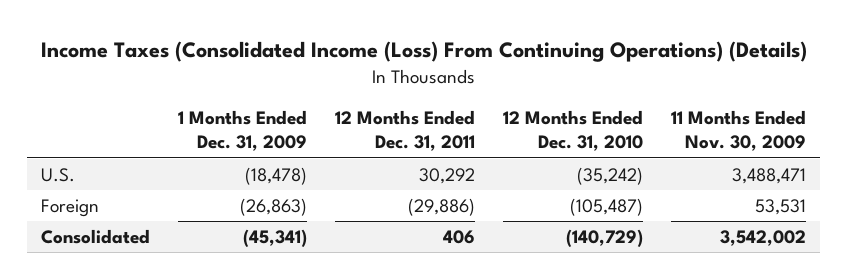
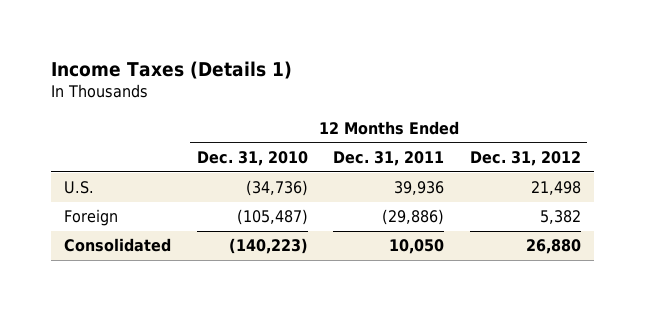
- Income Taxes (Consolidated Income (Loss) From Continuing Operations) (Details)
+ Income Taxes (Details 1)
- | 1 Months Ended Dec. 31, 2009 | 12 Months Ended Dec. 31, 2011 | 12 Months Ended Dec. 31, 2010 | 11 Months Ended Nov. 30, 2009
+ | 12 Months Ended Dec. 31, 2010 | 12 Months Ended Dec. 31, 2011 | 12 Months Ended Dec. 31, 2012
- U.S. | (18,478) | 30,292 | (35,242) | 3,488,471
+ U.S. | (34,736) | 39,936 | 21,498
- Consolidated | (45,341) | 406 | (140,729) | 3,542,002
+ Consolidated | (140,223) | 10,050 | 26,880

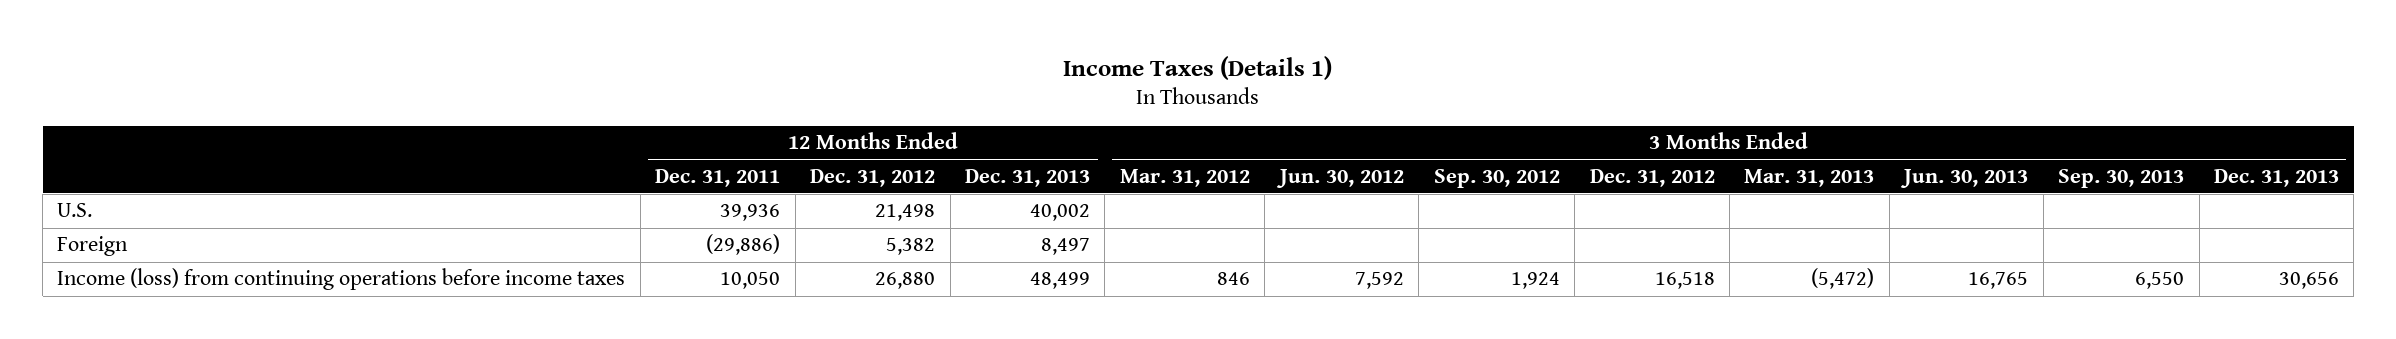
- | 12 Months Ended Dec. 31, 2010 | 12 Months Ended Dec. 31, 2011 | 12 Months Ended Dec. 31, 2012
+ | 12 Months Ended Dec. 31, 2011 | 12 Months Ended Dec. 31, 2012 | 12 Months Ended Dec. 31, 2013 | 3 Months Ended Mar. 31, 2012 | 3 Months Ended Jun. 30, 2012 | 3 Months Ended Sep. 30, 2012 | 3 Months Ended Dec. 31, 2012 | 3 Months Ended Mar. 31, 2013 | 3 Months Ended Jun. 30, 2013 | 3 Months Ended Sep. 30, 2013 | 3 Months Ended Dec. 31, 2013
- Consolidated | (140,223) | 10,050 | 26,880
+ Income (loss) from continuing operations before income taxes | 10,050 | 26,880 | 48,499 | 846 | 7,592 | 1,924 | 16,518 | (5,472) | 16,765 | 6,550 | 30,656

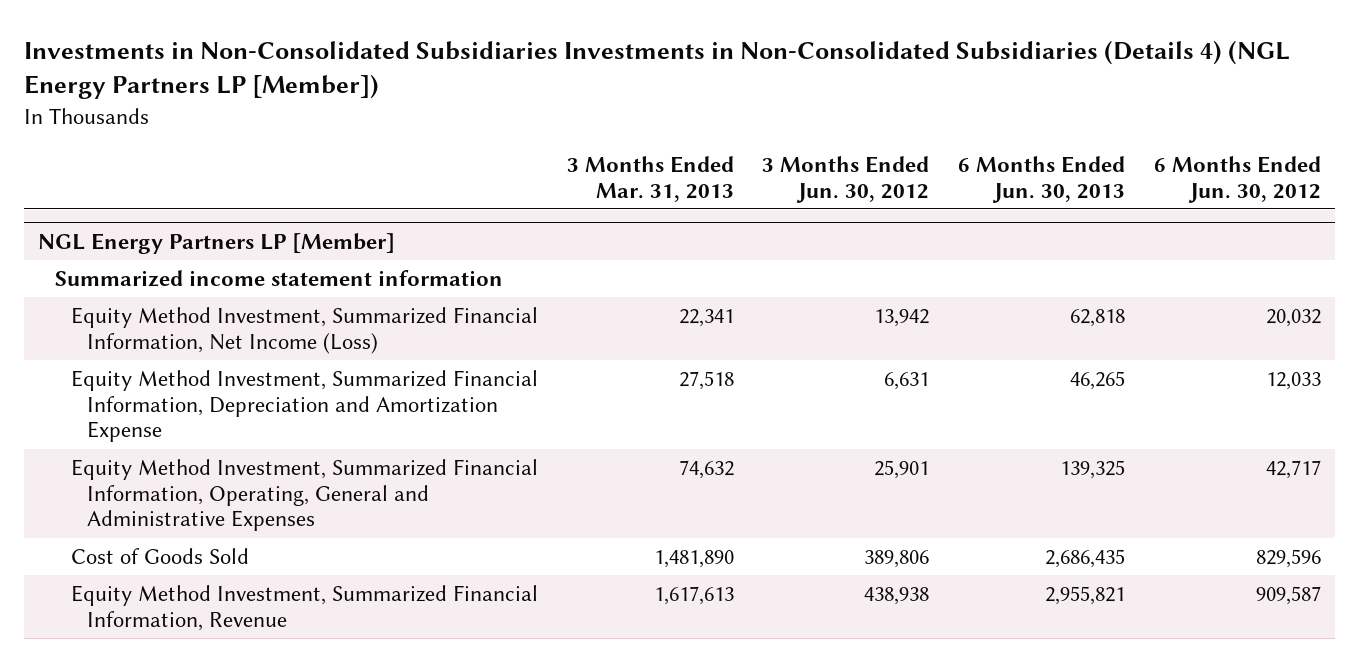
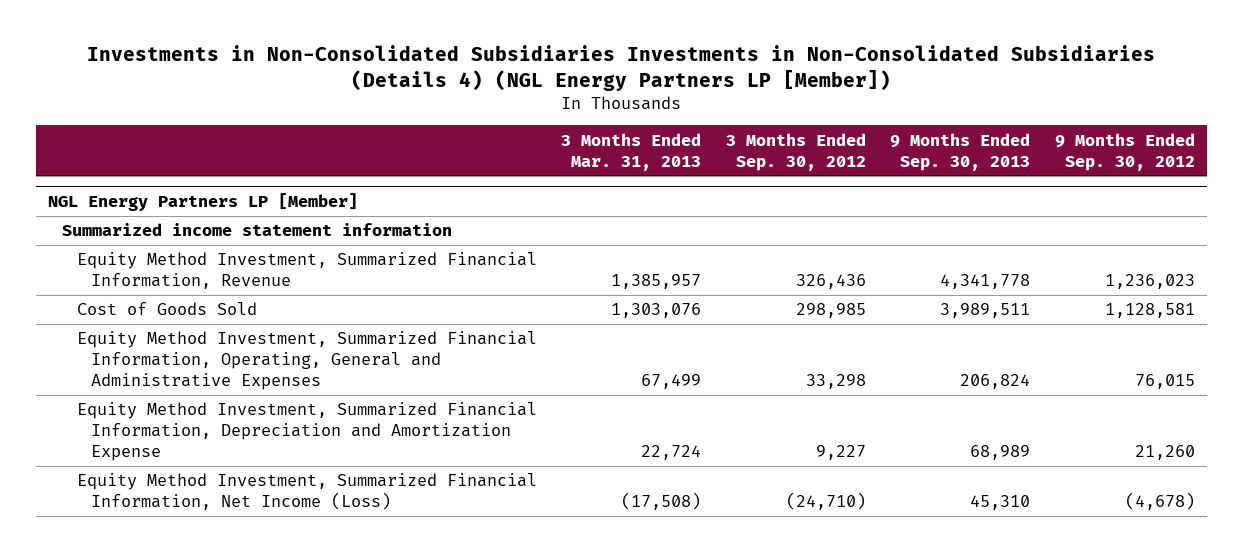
- | 3 Months Ended Mar. 31, 2013 | 3 Months Ended Jun. 30, 2012 | 6 Months Ended Jun. 30, 2013 | 6 Months Ended Jun. 30, 2012
+ | 3 Months Ended Mar. 31, 2013 | 3 Months Ended Sep. 30, 2012 | 9 Months Ended Sep. 30, 2013 | 9 Months Ended Sep. 30, 2012
@ NGL Energy Partners LP [Member]
- Equity Method Investment, Summarized Financial Information, Net Income (Loss) | 22,341 | 13,942 | 62,818 | 20,032
- Equity Method Investment, Summarized Financial Information, Depreciation and Amortization Expense | 27,518 | 6,631 | 46,265 | 12,033
- Equity Method Investment, Summarized Financial Information, Operating, General and Administrative Expenses | 74,632 | 25,901 | 139,325 | 42,717
- Cost of Goods Sold | 1,481,890 | 389,806 | 2,686,435 | 829,596
- Equity Method Investment, Summarized Financial Information, Revenue | 1,617,613 | 438,938 | 2,955,821 | 909,587
+ Equity Method Investment, Summarized Financial Information, Revenue | 1,385,957 | 326,436 | 4,341,778 | 1,236,023
+ Cost of Goods Sold | 1,303,076 | 298,985 | 3,989,511 | 1,128,581
+ Equity Method Investment, Summarized Financial Information, Operating, General and Administrative Expenses | 67,499 | 33,298 | 206,824 | 76,015
+ Equity Method Investment, Summarized Financial Information, Depreciation and Amortization Expense | 22,724 | 9,227 | 68,989 | 21,260
+ Equity Method Investment, Summarized Financial Information, Net Income (Loss) | (17,508) | (24,710) | 45,310 | (4,678)

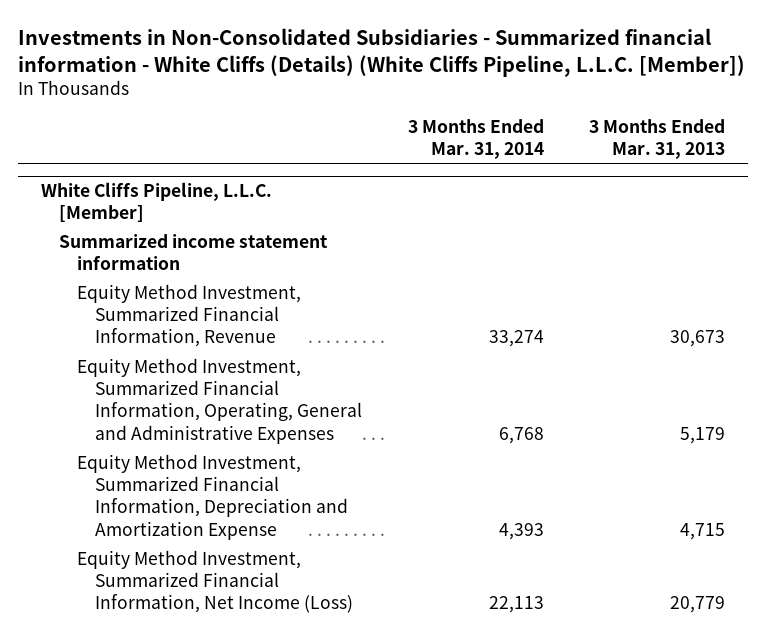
- Investments in Non-Consolidated Subsidiaries Investments in Non-Consolidated Subsidiaries (Details 4) (NGL Energy Partners LP [Member])
+ Investments in Non-Consolidated Subsidiaries - Summarized financial information - White Cliffs (Details) (White Cliffs Pipeline, L.L.C. [Member])
- | 3 Months Ended Mar. 31, 2013 | 3 Months Ended Sep. 30, 2012 | 9 Months Ended Sep. 30, 2013 | 9 Months Ended Sep. 30, 2012
+ | 3 Months Ended Mar. 31, 2014 | 3 Months Ended Mar. 31, 2013
- NGL Energy Partners LP [Member]
+ White Cliffs Pipeline, L.L.C. [Member]
- Equity Method Investment, Summarized Financial Information, Revenue | 1,385,957 | 326,436 | 4,341,778 | 1,236,023
- Cost of Goods Sold | 1,303,076 | 298,985 | 3,989,511 | 1,128,581
- Equity Method Investment, Summarized Financial Information, Operating, General and Administrative Expenses | 67,499 | 33,298 | 206,824 | 76,015
- Equity Method Investment, Summarized Financial Information, Depreciation and Amortization Expense | 22,724 | 9,227 | 68,989 | 21,260
- Equity Method Investment, Summarized Financial Information, Net Income (Loss) | (17,508) | (24,710) | 45,310 | (4,678)
+ Equity Method Investment, Summarized Financial Information, Revenue | 33,274 | 30,673
+ Equity Method Investment, Summarized Financial Information, Operating, General and Administrative Expenses | 6,768 | 5,179
+ Equity Method Investment, Summarized Financial Information, Depreciation and Amortization Expense | 4,393 | 4,715
+ Equity Method Investment, Summarized Financial Information, Net Income (Loss) | 22,113 | 20,779

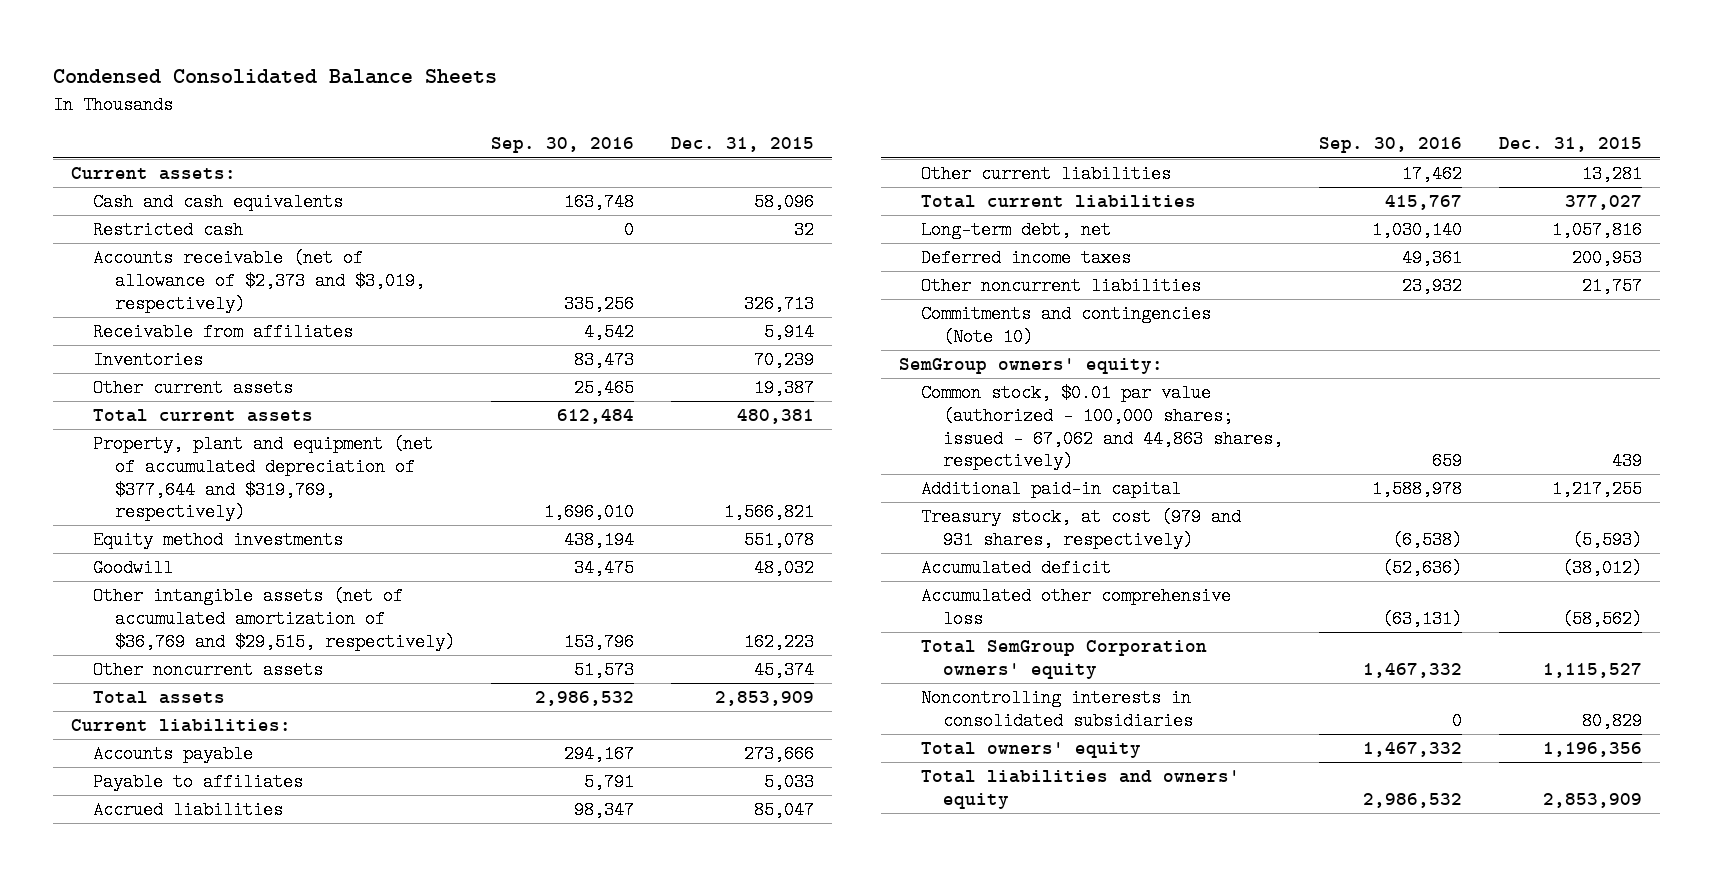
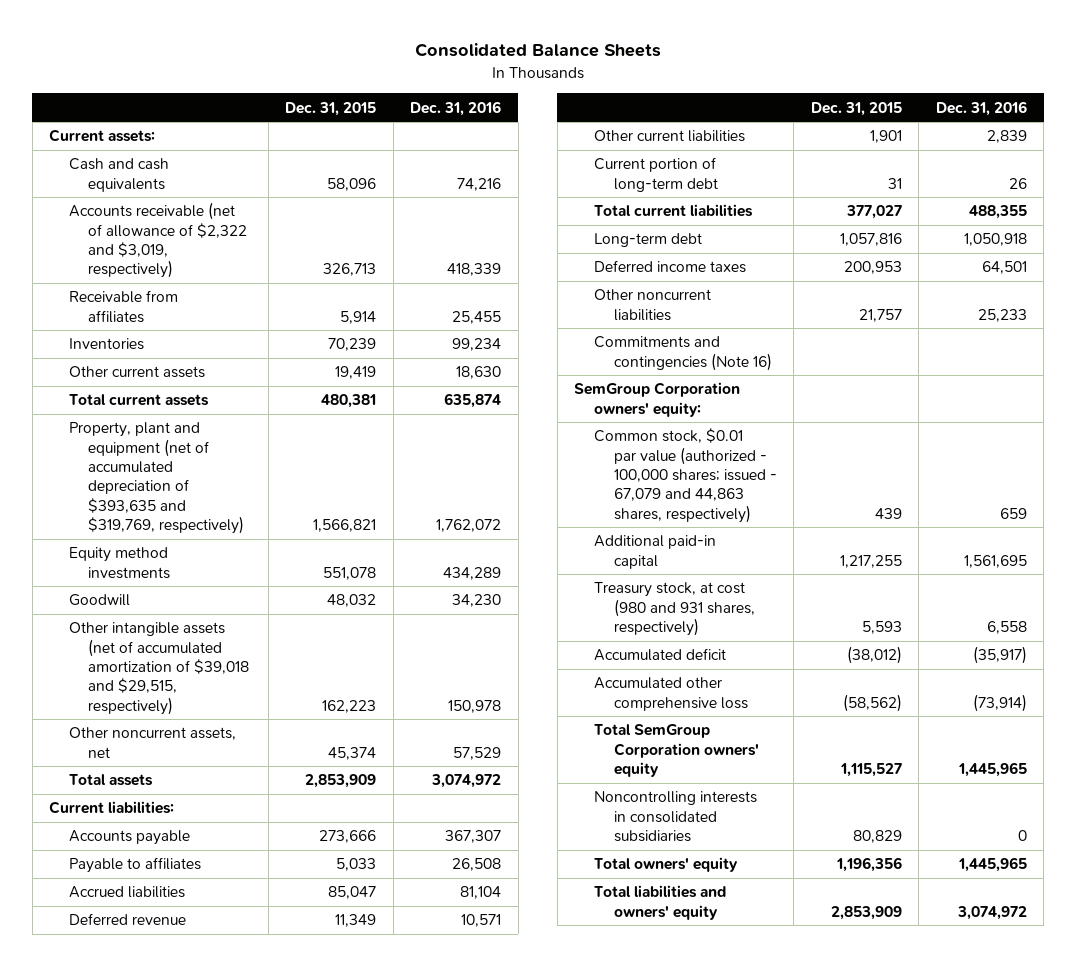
- Condensed Consolidated Balance Sheets
+ Consolidated Balance Sheets
- | Sep. 30, 2016 | Dec. 31, 2015
+ | Dec. 31, 2015 | Dec. 31, 2016
- Restricted cash | 0 | 32
- Accounts receivable (net of allowance of $2,373 and $3,019, respectively) | 335,256 | 326,713
+ Accounts receivable (net of allowance of $2,322 and $3,019, respectively) | 326,713 | 418,339
- Other current assets | 25,465 | 19,387
+ Other current assets | 19,419 | 18,630
- Property, plant and equipment (net of accumulated depreciation of $377,644 and $319,769, respectively) | 1,696,010 | 1,566,821
+ Property, plant and equipment (net of accumulated depreciation of $393,635 and $319,769, respectively) | 1,566,821 | 1,762,072
- Other intangible assets (net of accumulated amortization of $36,769 and $29,515, respectively) | 153,796 | 162,223
- Other noncurrent assets | 51,573 | 45,374
+ Other intangible assets (net of accumulated amortization of $39,018 and $29,515, respectively) | 162,223 | 150,978
+ Other noncurrent assets, net | 45,374 | 57,529
- Other current liabilities | 17,462 | 13,281
+ Deferred revenue | 11,349 | 10,571
+ Other current liabilities | 1,901 | 2,839
+ Current portion of long-term debt | 31 | 26
- Long-term debt, net | 1,030,140 | 1,057,816
+ Long-term debt | 1,057,816 | 1,050,918
- Commitments and contingencies (Note 10)
- SemGroup owners' equity:
- Common stock, $0.01 par value (authorized - 100,000 shares; issued - 67,062 and 44,863 shares, respectively) | 659 | 439
+ Commitments and contingencies (Note 16)
+ SemGroup Corporation owners' equity:
+ Common stock, $0.01 par value (authorized - 100,000 shares; issued - 67,079 and 44,863 shares, respectively) | 439 | 659
- Treasury stock, at cost (979 and 931 shares, respectively) | (6,538) | (5,593)
+ Treasury stock, at cost (980 and 931 shares, respectively) | 5,593 | 6,558

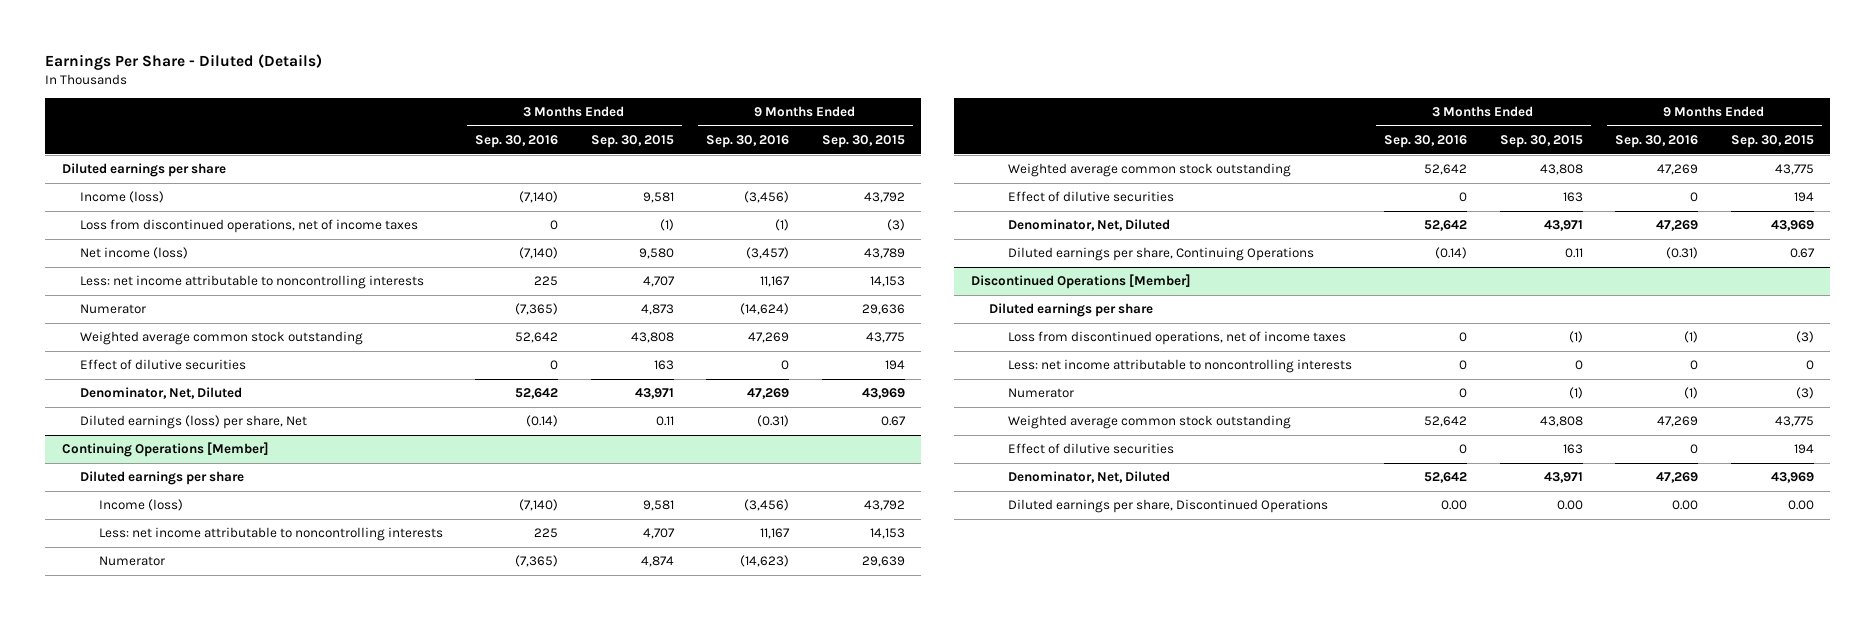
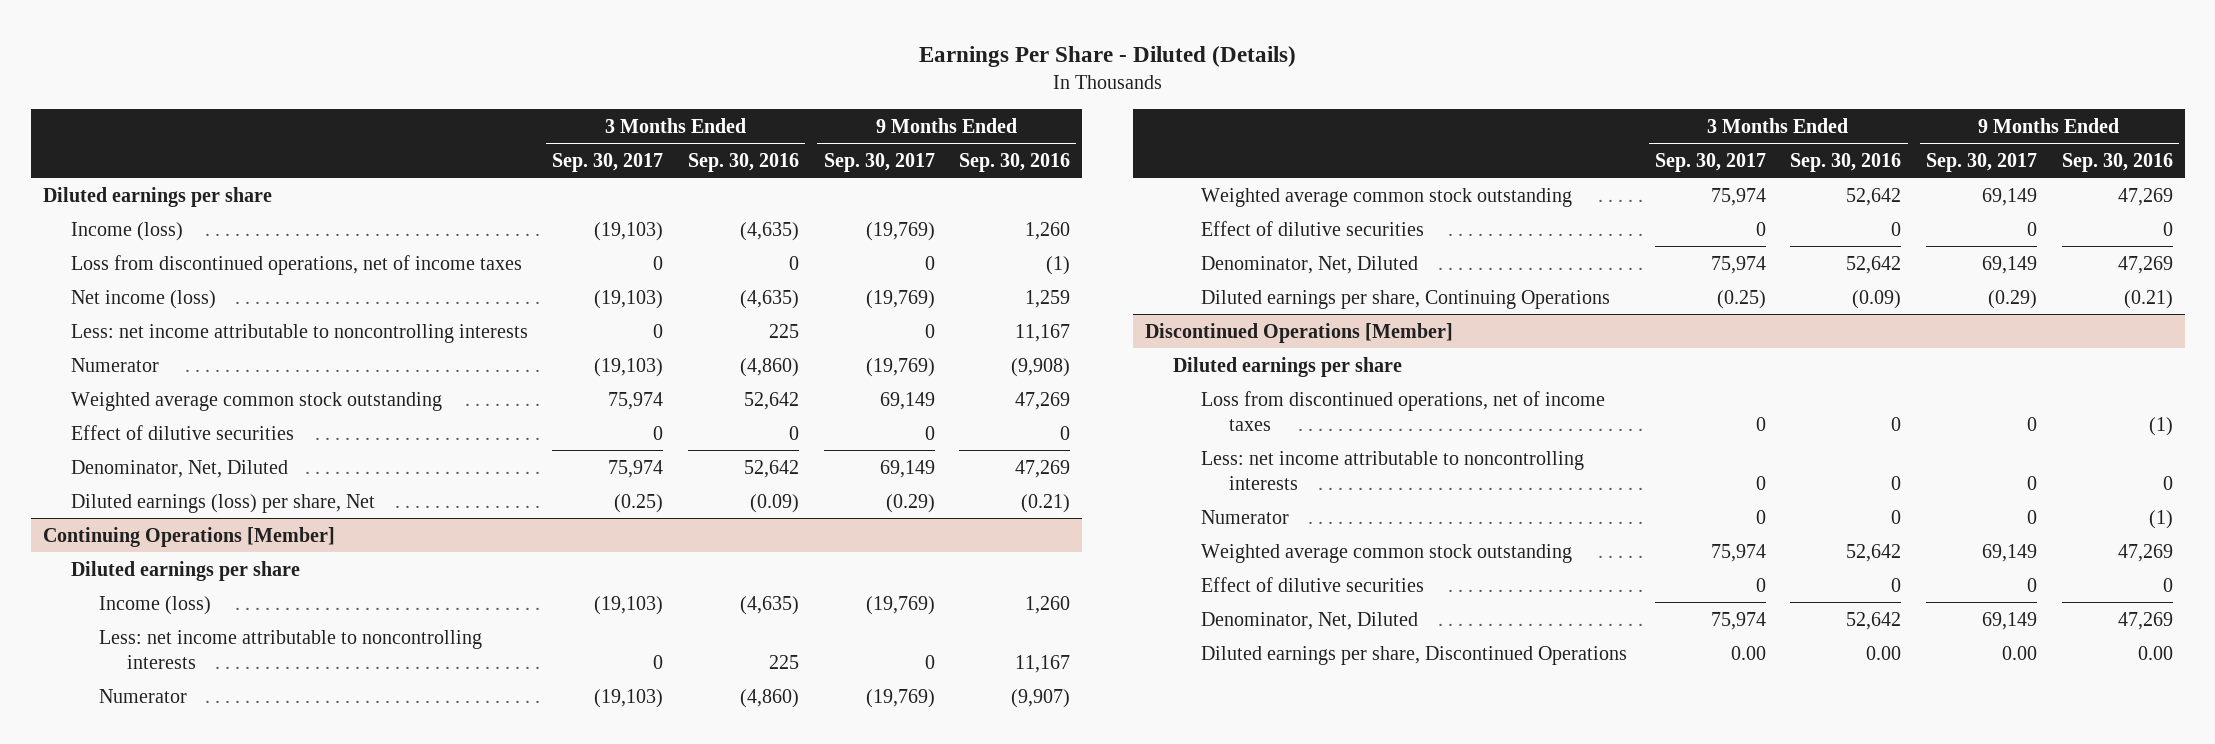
- | 3 Months Ended Sep. 30, 2016 | 3 Months Ended Sep. 30, 2015 | 9 Months Ended Sep. 30, 2016 | 9 Months Ended Sep. 30, 2015
+ | 3 Months Ended Sep. 30, 2017 | 3 Months Ended Sep. 30, 2016 | 9 Months Ended Sep. 30, 2017 | 9 Months Ended Sep. 30, 2016
- Income (loss) | (7,140) | 9,581 | (3,456) | 43,792
+ Income (loss) | (19,103) | (4,635) | (19,769) | 1,260
- Net income (loss) | (7,140) | 9,580 | (3,457) | 43,789
+ Net income (loss) | (19,103) | (4,635) | (19,769) | 1,259
- Numerator | (7,365) | 4,873 | (14,624) | 29,636
+ Numerator | (19,103) | (4,860) | (19,769) | (9,908)
- Diluted earnings (loss) per share, Net | (0.14) | 0.11 | (0.31) | 0.67
+ Diluted earnings (loss) per share, Net | (0.25) | (0.09) | (0.29) | (0.21)
@ Continuing Operations [Member]
- Income (loss) | (7,140) | 9,581 | (3,456) | 43,792
+ Income (loss) | (19,103) | (4,635) | (19,769) | 1,260
- Numerator | (7,365) | 4,874 | (14,623) | 29,639
+ Numerator | (19,103) | (4,860) | (19,769) | (9,907)
- Diluted earnings per share, Continuing Operations | (0.14) | 0.11 | (0.31) | 0.67
+ Diluted earnings per share, Continuing Operations | (0.25) | (0.09) | (0.29) | (0.21)

